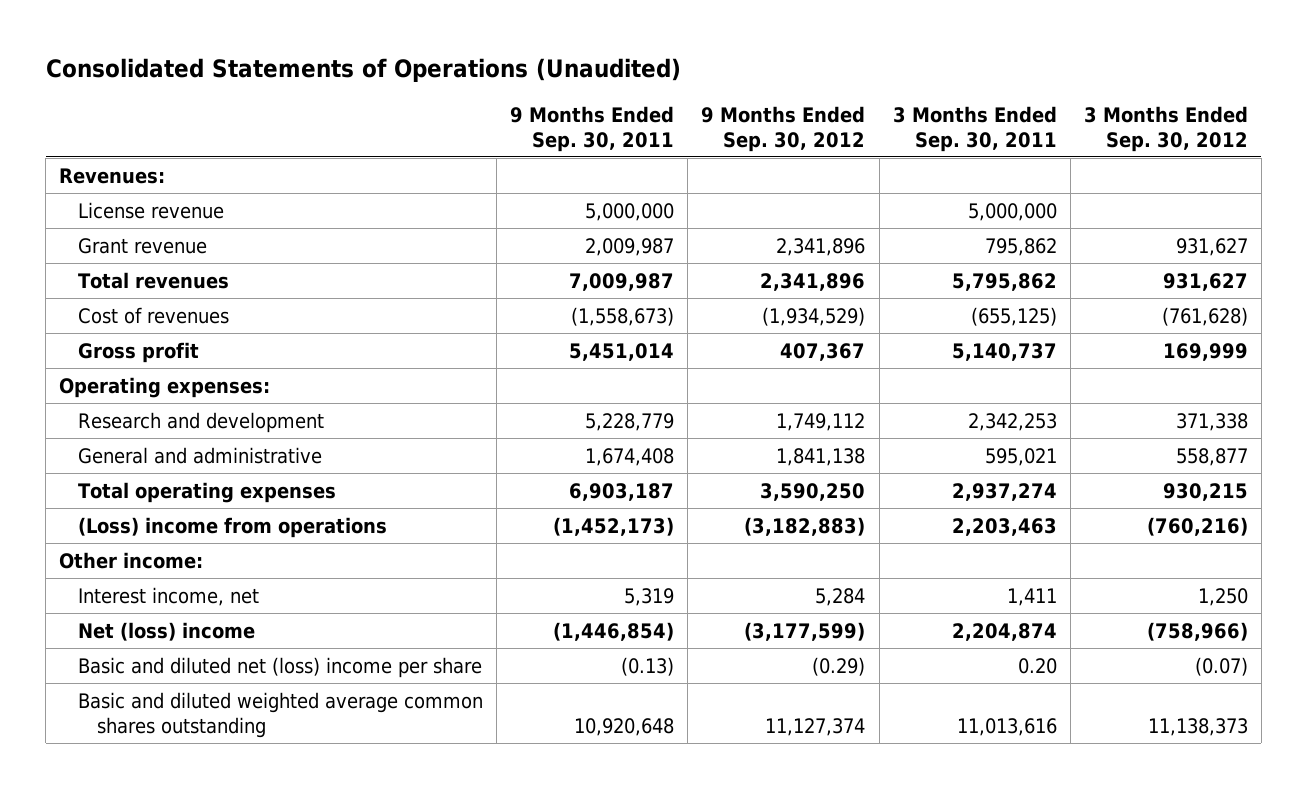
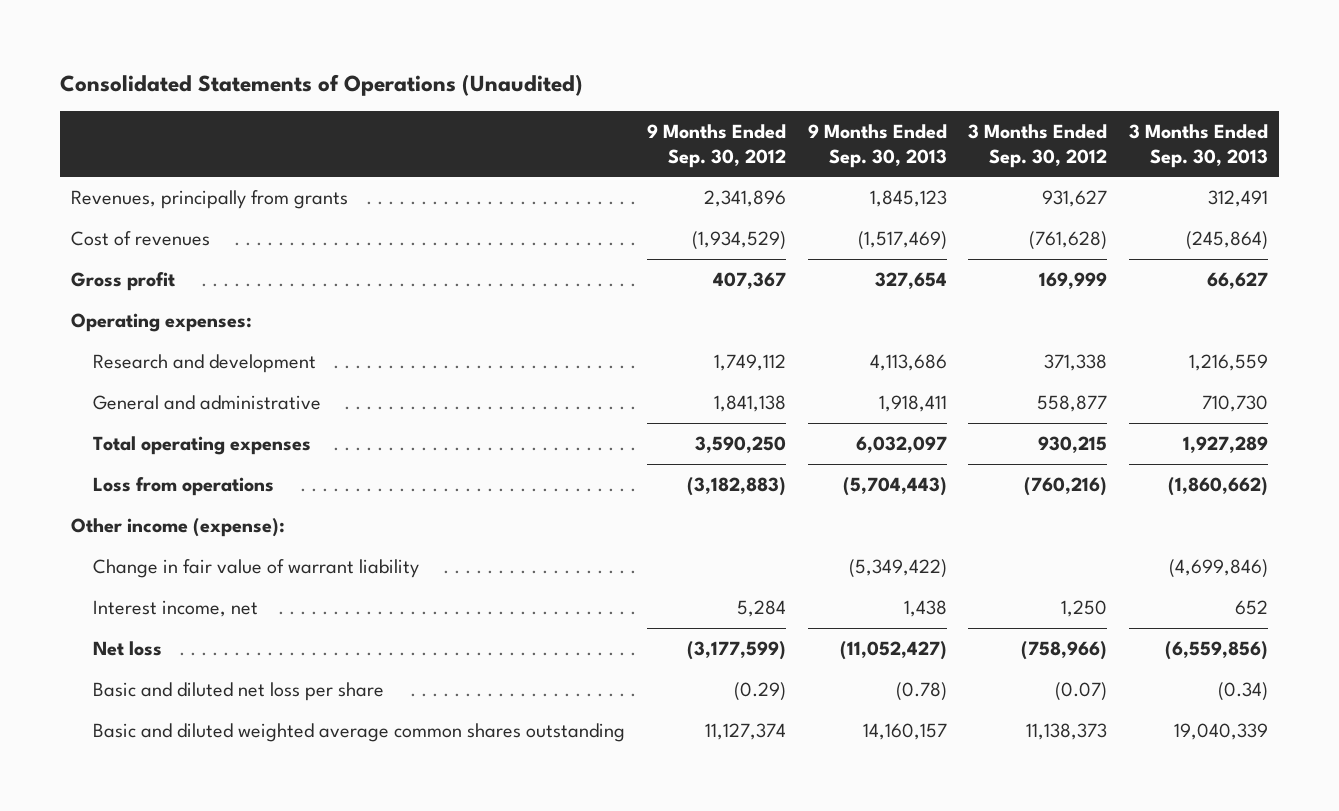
- | 9 Months Ended Sep. 30, 2011 | 9 Months Ended Sep. 30, 2012 | 3 Months Ended Sep. 30, 2011 | 3 Months Ended Sep. 30, 2012
+ | 9 Months Ended Sep. 30, 2012 | 9 Months Ended Sep. 30, 2013 | 3 Months Ended Sep. 30, 2012 | 3 Months Ended Sep. 30, 2013
- Revenues:
- License revenue | 5,000,000 | | 5,000,000 |
- Grant revenue | 2,009,987 | 2,341,896 | 795,862 | 931,627
- Total revenues | 7,009,987 | 2,341,896 | 5,795,862 | 931,627
+ Revenues, principally from grants | 2,341,896 | 1,845,123 | 931,627 | 312,491
- (Loss) income from operations | (1,452,173) | (3,182,883) | 2,203,463 | (760,216)
- Other income:
+ Loss from operations | (3,182,883) | (5,704,443) | (760,216) | (1,860,662)
+ Other income (expense):
+ Change in fair value of warrant liability | | (5,349,422) | | (4,699,846)
- Net (loss) income | (1,446,854) | (3,177,599) | 2,204,874 | (758,966)
- Basic and diluted net (loss) income per share | (0.13) | (0.29) | 0.20 | (0.07)
+ Net loss | (3,177,599) | (11,052,427) | (758,966) | (6,559,856)
+ Basic and diluted net loss per share | (0.29) | (0.78) | (0.07) | (0.34)

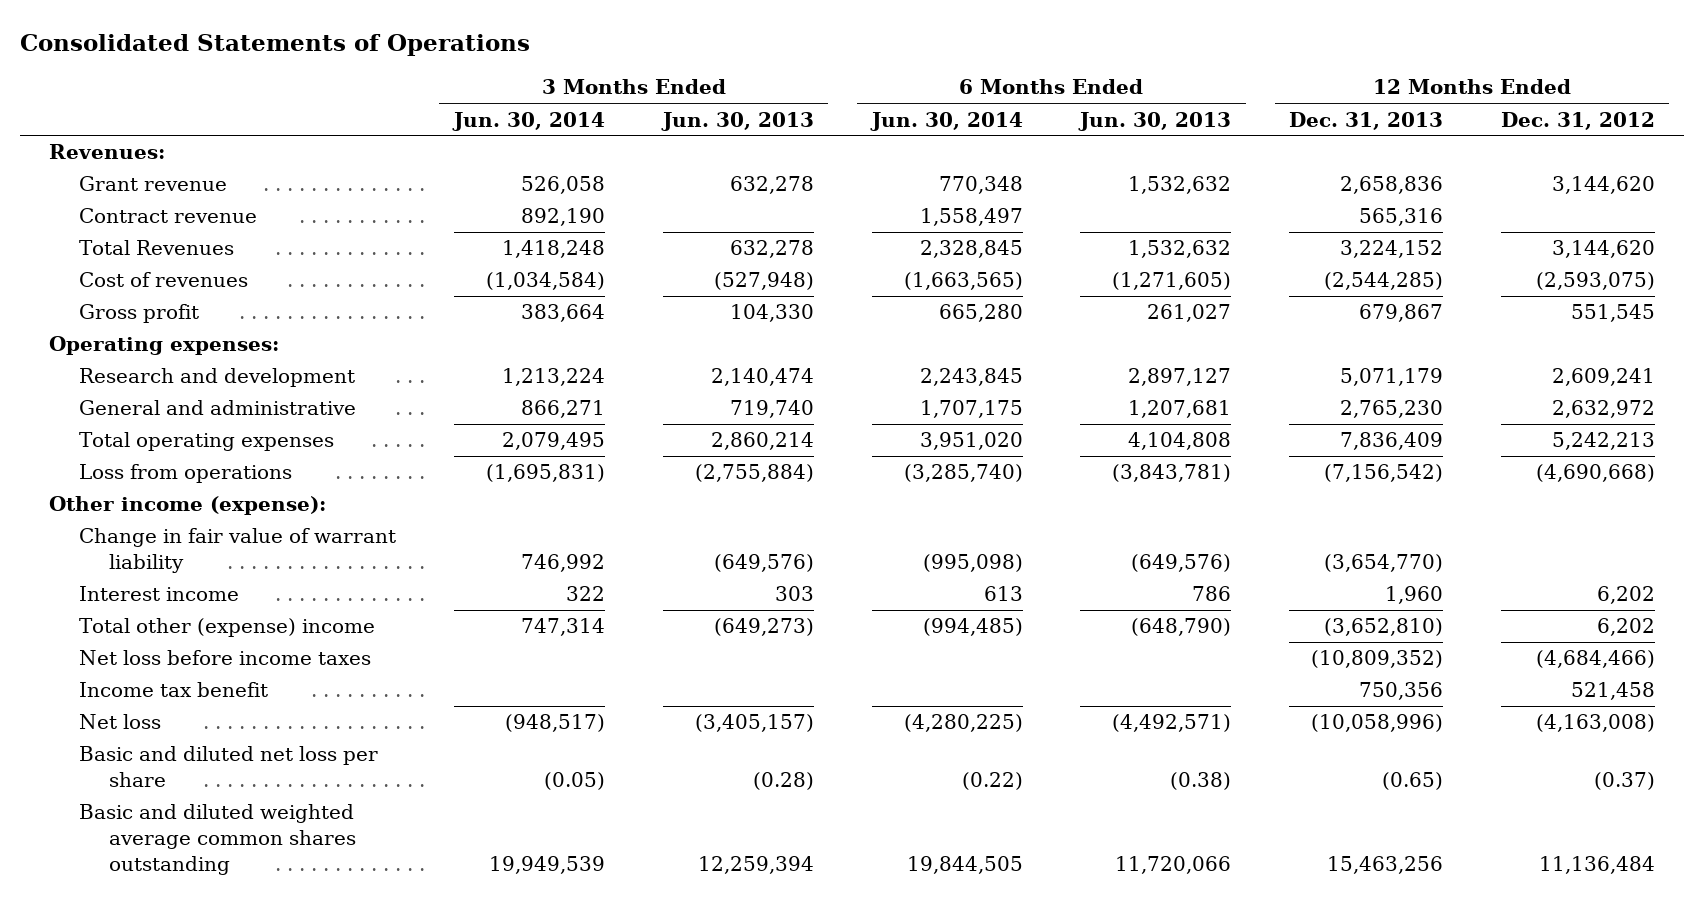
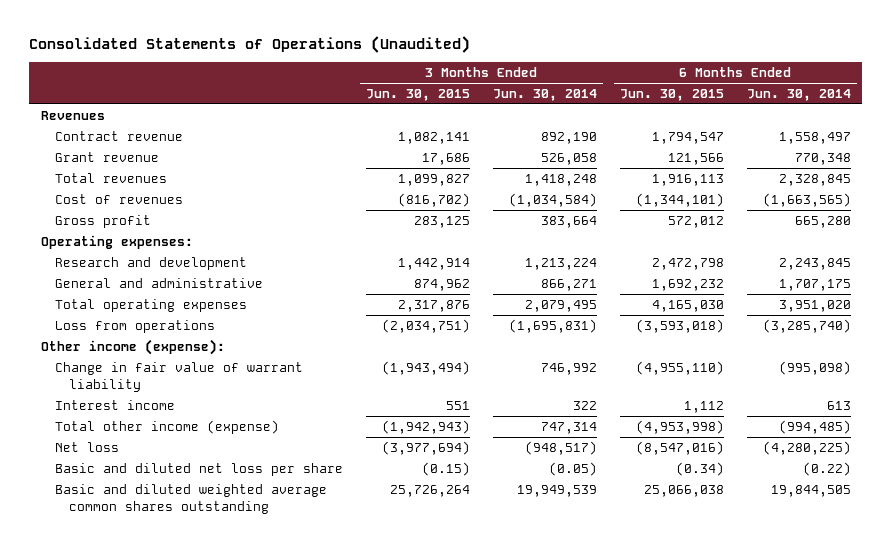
- Consolidated Statements of Operations
+ Consolidated Statements of Operations (Unaudited)
- | 3 Months Ended Jun. 30, 2014 | 3 Months Ended Jun. 30, 2013 | 6 Months Ended Jun. 30, 2014 | 6 Months Ended Jun. 30, 2013 | 12 Months Ended Dec. 31, 2013 | 12 Months Ended Dec. 31, 2012
+ | 3 Months Ended Jun. 30, 2015 | 3 Months Ended Jun. 30, 2014 | 6 Months Ended Jun. 30, 2015 | 6 Months Ended Jun. 30, 2014
- Revenues:
+ Revenues
- Total Revenues | 1,418,248 | 632,278 | 2,328,845 | 1,532,632 | 3,224,152 | 3,144,620
moved down: Grant revenue | 17,686 | 526,058 | 121,566 | 770,348
+ Total revenues | 1,099,827 | 1,418,248 | 1,916,113 | 2,328,845
- Total other (expense) income | 747,314 | (649,273) | (994,485) | (648,790) | (3,652,810) | 6,202
- Net loss before income taxes | | | | | (10,809,352) | (4,684,466)
- Income tax benefit | | | | | 750,356 | 521,458
+ Total other income (expense) | (1,942,943) | 747,314 | (4,953,998) | (994,485)

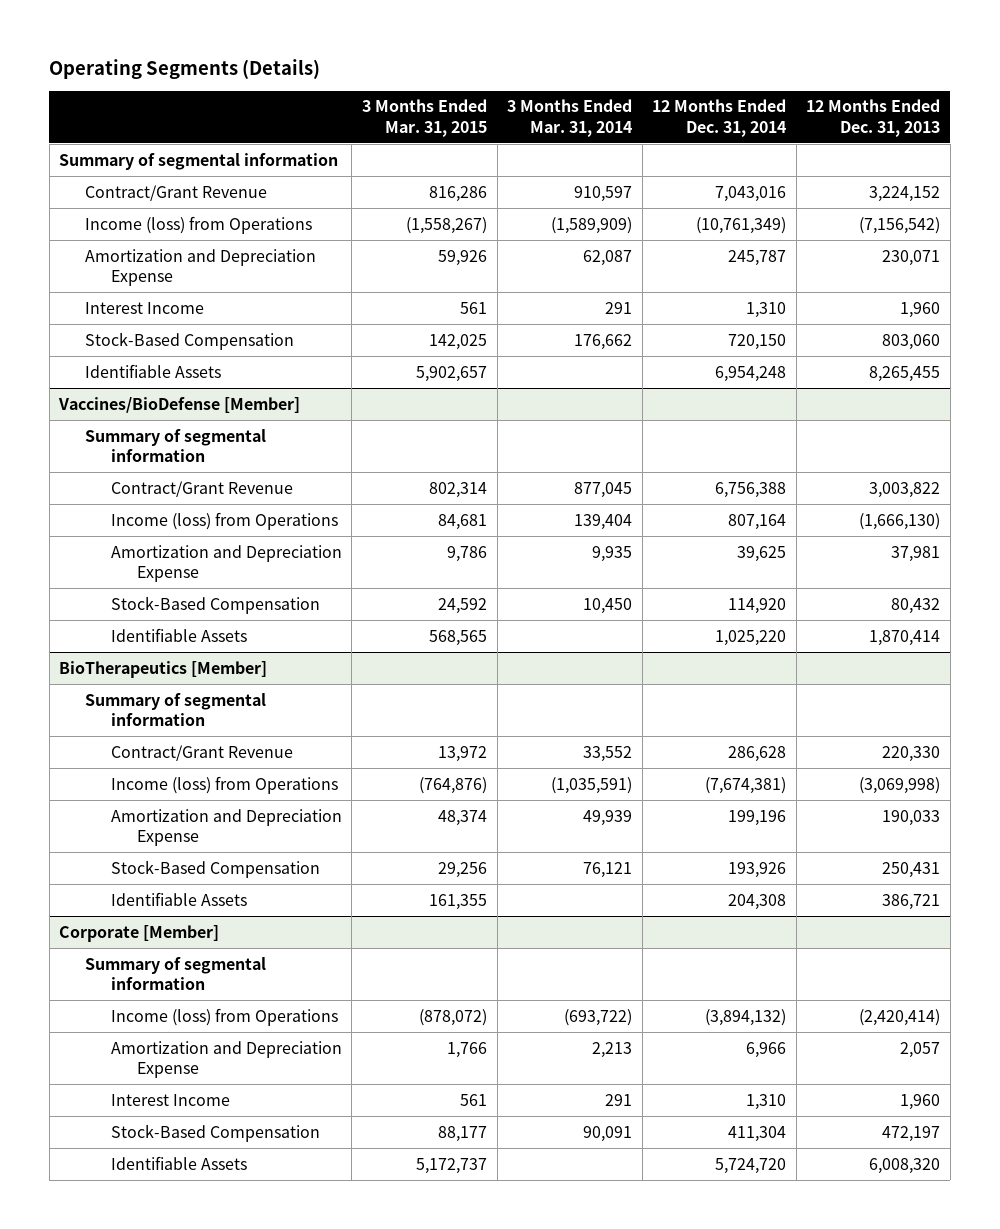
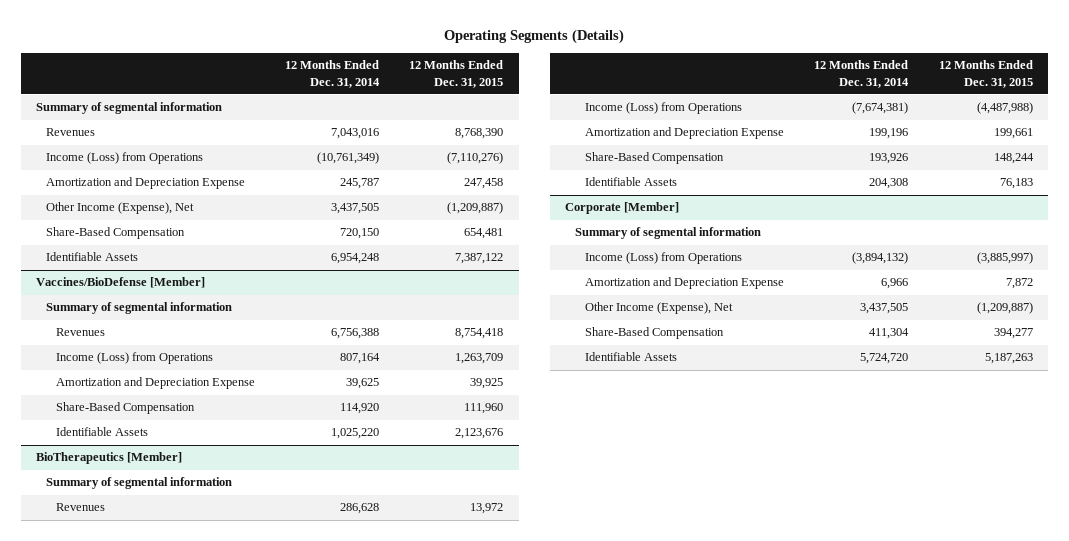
- | 3 Months Ended Mar. 31, 2015 | 3 Months Ended Mar. 31, 2014 | 12 Months Ended Dec. 31, 2014 | 12 Months Ended Dec. 31, 2013
+ | 12 Months Ended Dec. 31, 2014 | 12 Months Ended Dec. 31, 2015
- Contract/Grant Revenue | 816,286 | 910,597 | 7,043,016 | 3,224,152
- Income (loss) from Operations | (1,558,267) | (1,589,909) | (10,761,349) | (7,156,542)
+ Revenues | 7,043,016 | 8,768,390
+ Income (Loss) from Operations | (10,761,349) | (7,110,276)
- Interest Income | 561 | 291 | 1,310 | 1,960
- Stock-Based Compensation | 142,025 | 176,662 | 720,150 | 803,060
+ Other Income (Expense), Net | 3,437,505 | (1,209,887)
+ Share-Based Compensation | 720,150 | 654,481
@ Vaccines/BioDefense [Member]
- Contract/Grant Revenue | 802,314 | 877,045 | 6,756,388 | 3,003,822
- Income (loss) from Operations | 84,681 | 139,404 | 807,164 | (1,666,130)
+ Revenues | 6,756,388 | 8,754,418
+ Income (Loss) from Operations | 807,164 | 1,263,709
- Stock-Based Compensation | 24,592 | 10,450 | 114,920 | 80,432
+ Share-Based Compensation | 114,920 | 111,960
@ BioTherapeutics [Member]
- Contract/Grant Revenue | 13,972 | 33,552 | 286,628 | 220,330
- Income (loss) from Operations | (764,876) | (1,035,591) | (7,674,381) | (3,069,998)
+ Revenues | 286,628 | 13,972
+ Income (Loss) from Operations | (7,674,381) | (4,487,988)
- Stock-Based Compensation | 29,256 | 76,121 | 193,926 | 250,431
+ Share-Based Compensation | 193,926 | 148,244
@ Corporate [Member]
- Income (loss) from Operations | (878,072) | (693,722) | (3,894,132) | (2,420,414)
+ Income (Loss) from Operations | (3,894,132) | (3,885,997)
- Interest Income | 561 | 291 | 1,310 | 1,960
- Stock-Based Compensation | 88,177 | 90,091 | 411,304 | 472,197
+ Other Income (Expense), Net | 3,437,505 | (1,209,887)
+ Share-Based Compensation | 411,304 | 394,277

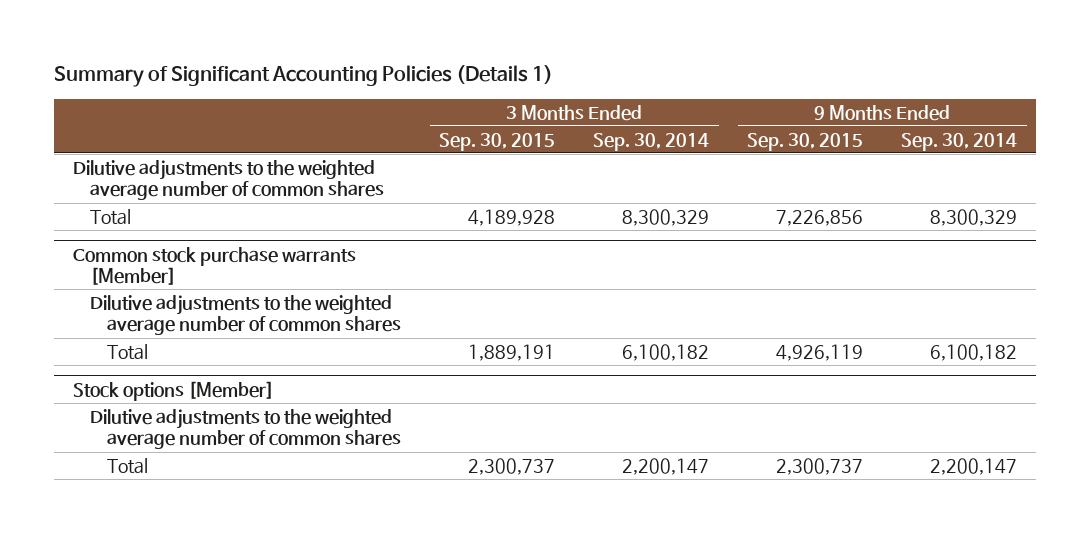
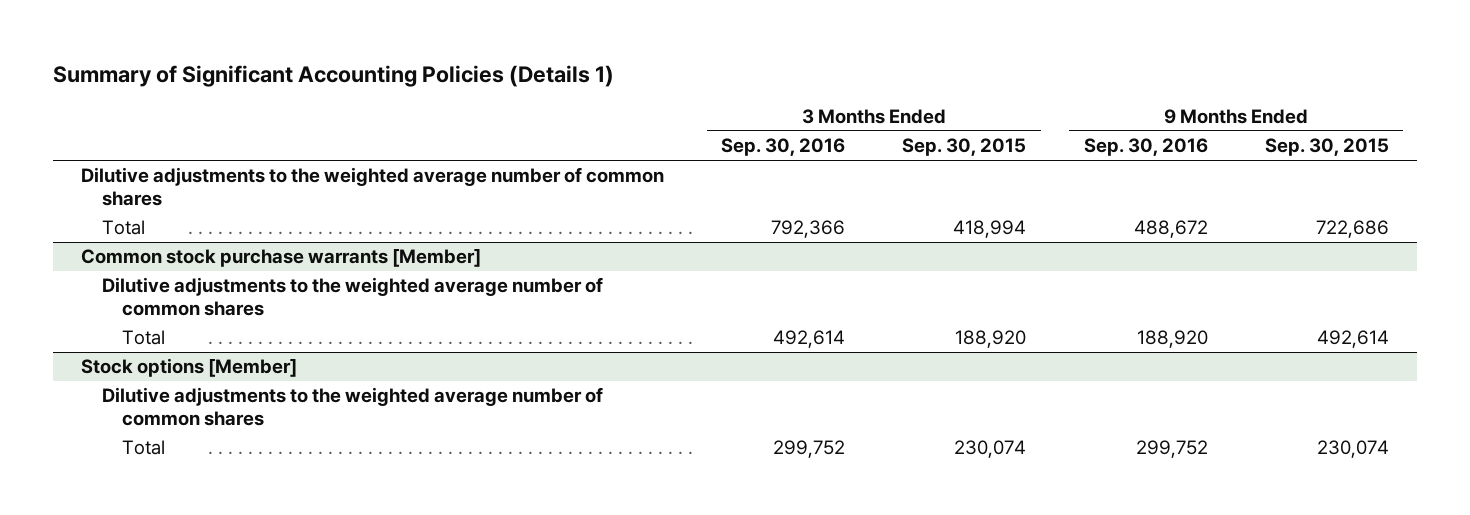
- | 3 Months Ended Sep. 30, 2015 | 3 Months Ended Sep. 30, 2014 | 9 Months Ended Sep. 30, 2015 | 9 Months Ended Sep. 30, 2014
+ | 3 Months Ended Sep. 30, 2016 | 3 Months Ended Sep. 30, 2015 | 9 Months Ended Sep. 30, 2016 | 9 Months Ended Sep. 30, 2015
- Total | 4,189,928 | 8,300,329 | 7,226,856 | 8,300,329
+ Total | 792,366 | 418,994 | 488,672 | 722,686
@ Common stock purchase warrants [Member]
- Total | 1,889,191 | 6,100,182 | 4,926,119 | 6,100,182
+ Total | 492,614 | 188,920 | 188,920 | 492,614
@ Stock options [Member]
- Total | 2,300,737 | 2,200,147 | 2,300,737 | 2,200,147
+ Total | 299,752 | 230,074 | 299,752 | 230,074

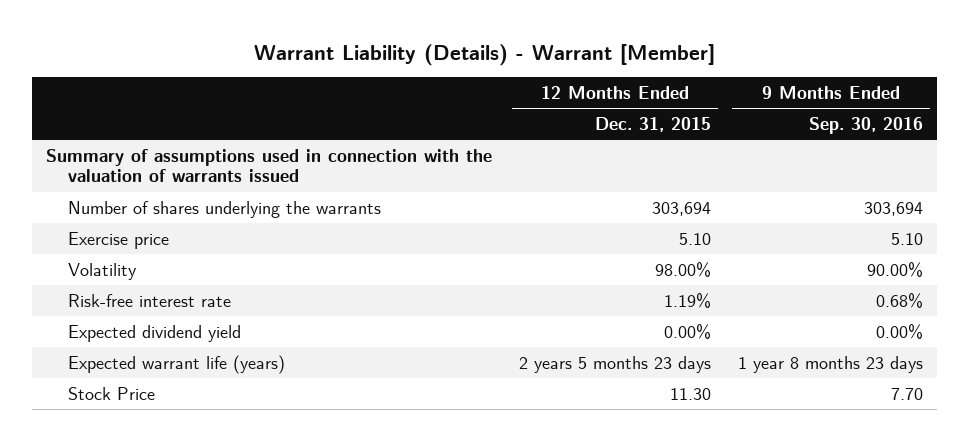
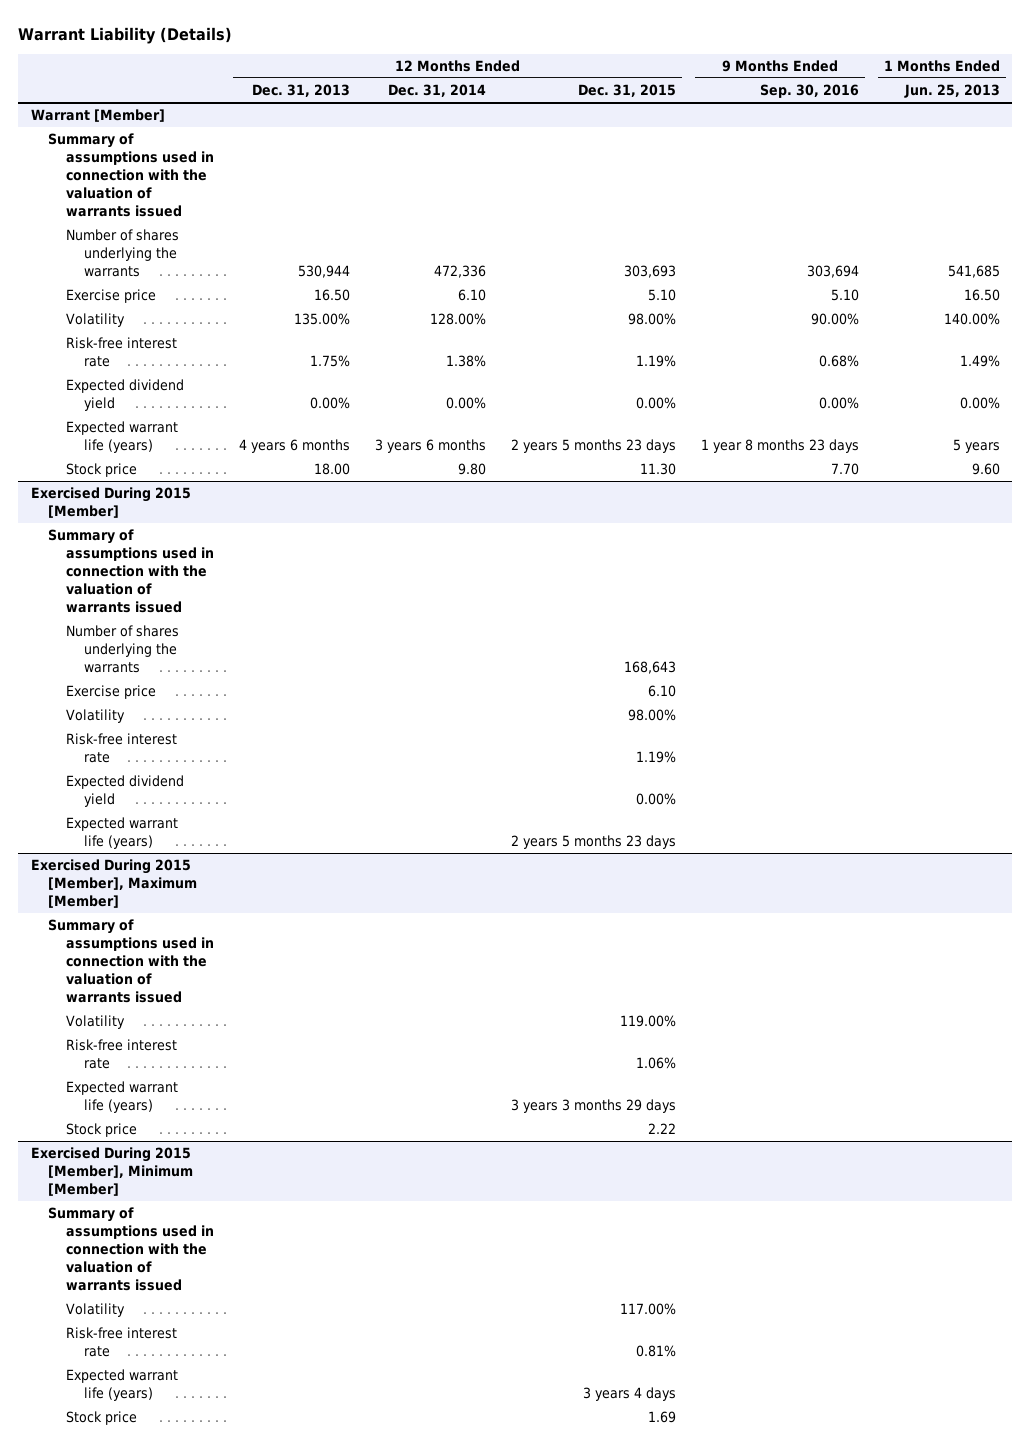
- Warrant Liability (Details) - Warrant [Member]
+ Warrant Liability (Details)
- | 12 Months Ended Dec. 31, 2015 | 9 Months Ended Sep. 30, 2016
+ | 12 Months Ended Dec. 31, 2013 | 12 Months Ended Dec. 31, 2014 | 12 Months Ended Dec. 31, 2015 | 9 Months Ended Sep. 30, 2016 | 1 Months Ended Jun. 25, 2013
+ Warrant [Member]
- Number of shares underlying the warrants | 303,694 | 303,694
+ Number of shares underlying the warrants | 530,944 | 472,336 | 303,693 | 303,694 | 541,685
- Stock Price | 11.30 | 7.70
+ Stock price | 18.00 | 9.80 | 11.30 | 7.70 | 9.60
+ Exercised During 2015 [Member]
+ Summary of assumptions used in connection with the valuation of warrants issued
+ Number of shares underlying the warrants | | | 168,643 | |
+ Exercise price | | | 6.10 | |
+ Volatility | | | 98.00% | |
+ Risk-free interest rate | | | 1.19% | |
+ Expected dividend yield | | | 0.00% | |
+ Expected warrant life (years) | | | 2 years 5 months 23 days | |
+ Exercised During 2015 [Member], Maximum [Member]
+ Summary of assumptions used in connection with the valuation of warrants issued
+ Volatility | | | 119.00% | |
+ Risk-free interest rate | | | 1.06% | |
+ Expected warrant life (years) | | | 3 years 3 months 29 days | |
+ Stock price | | | 2.22 | |
+ Exercised During 2015 [Member], Minimum [Member]
+ Summary of assumptions used in connection with the valuation of warrants issued
+ Volatility | | | 117.00% | |
+ Risk-free interest rate | | | 0.81% | |
+ Expected warrant life (years) | | | 3 years 4 days | |
+ Stock price | | | 1.69 | |

